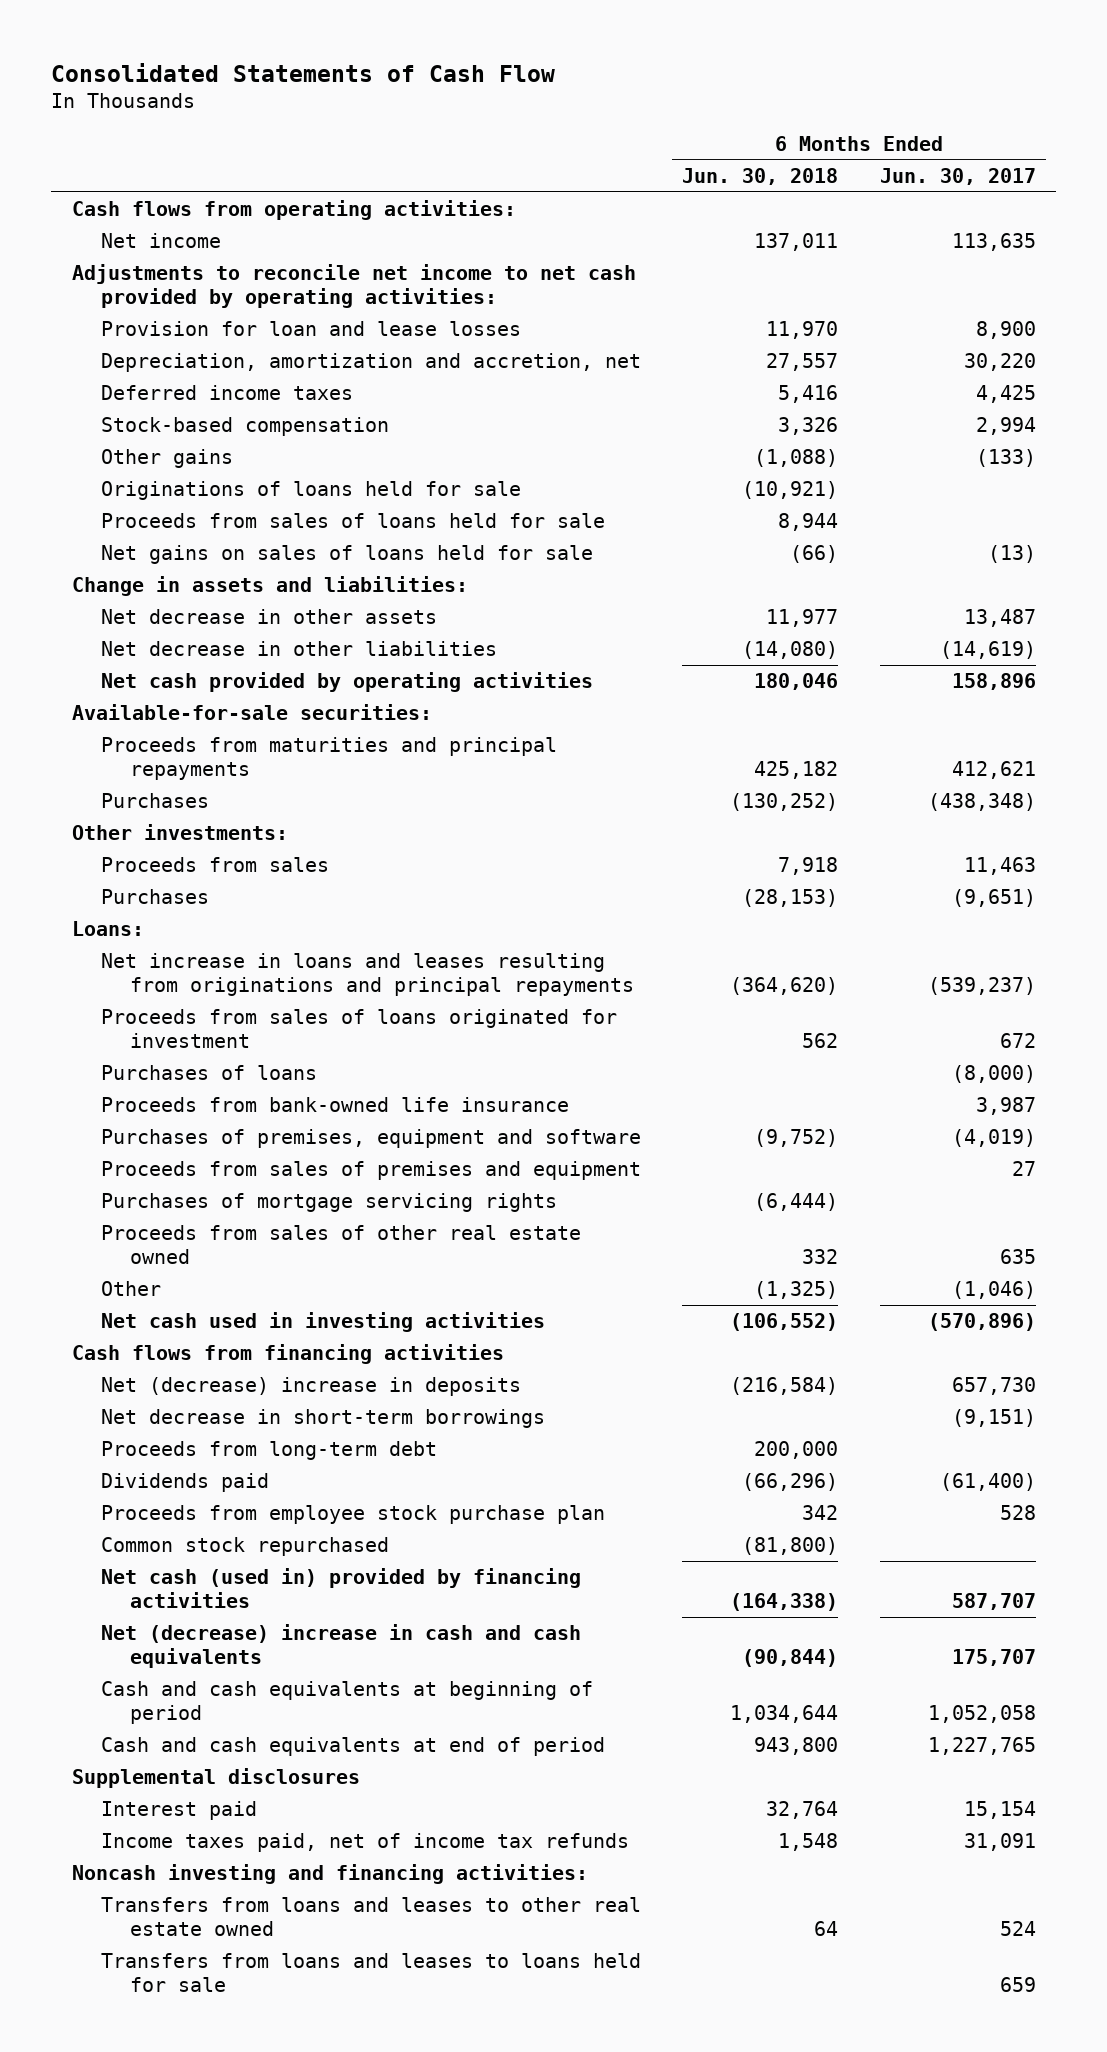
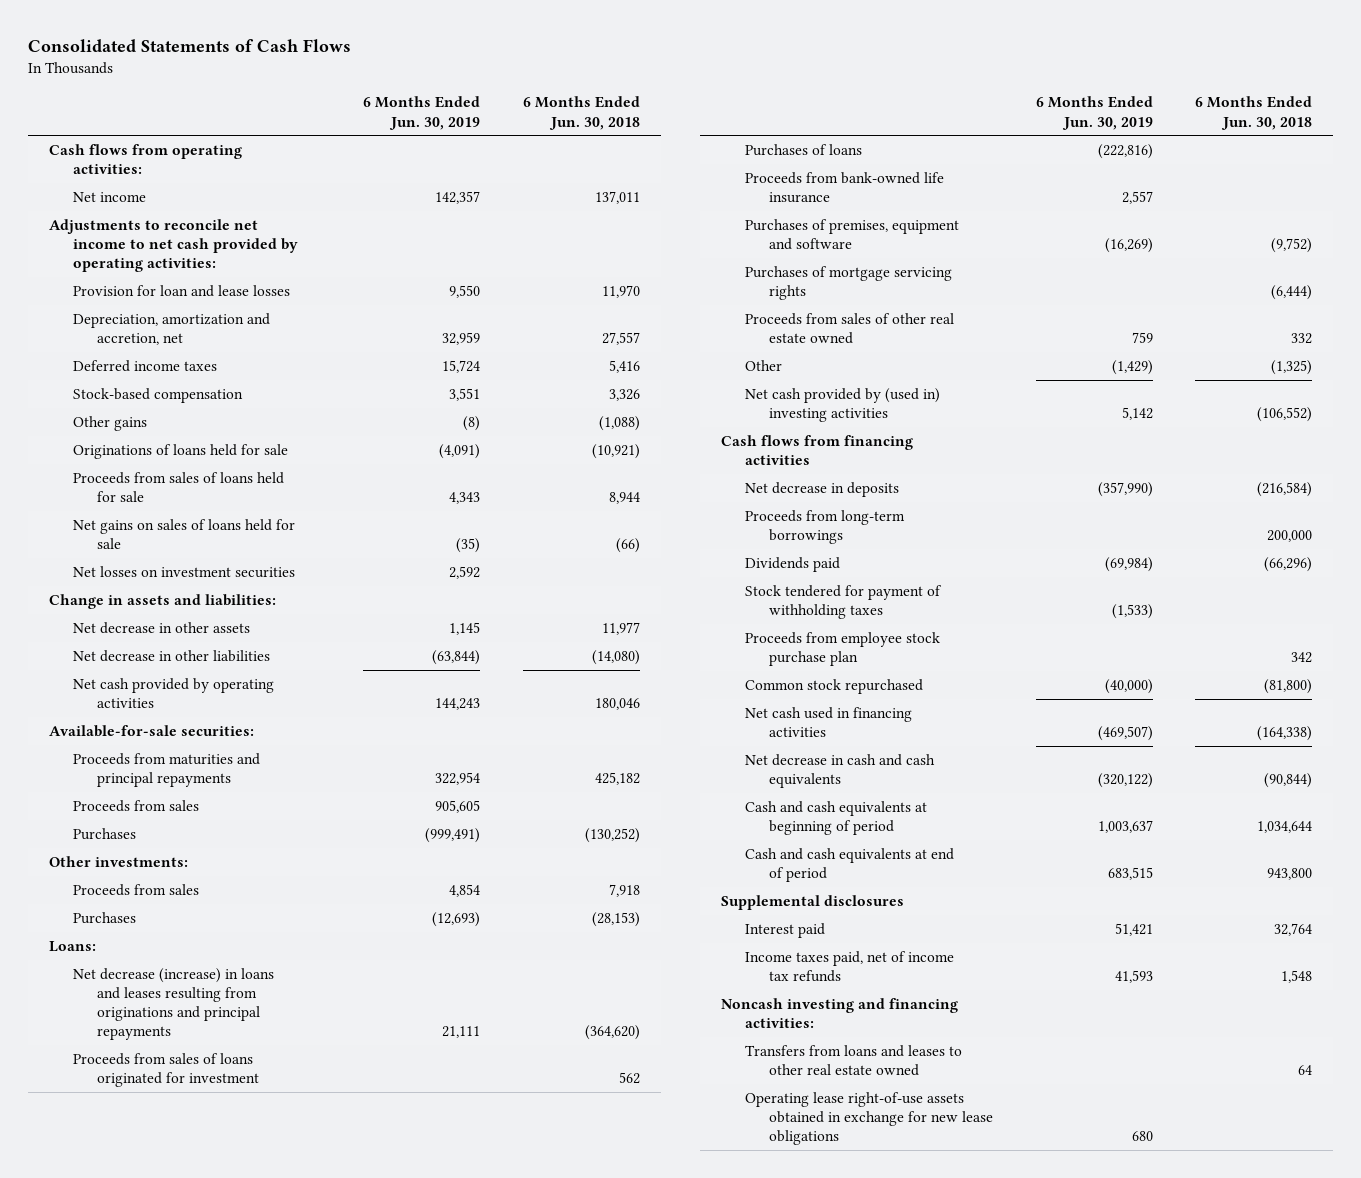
- Consolidated Statements of Cash Flow
+ Consolidated Statements of Cash Flows
- | 6 Months Ended Jun. 30, 2018 | 6 Months Ended Jun. 30, 2017
+ | 6 Months Ended Jun. 30, 2019 | 6 Months Ended Jun. 30, 2018
+ Net losses on investment securities | 2,592 |
+ Proceeds from sales | 905,605 |
- Net increase in loans and leases resulting from originations and principal repayments | (364,620) | (539,237)
+ Net decrease (increase) in loans and leases resulting from originations and principal repayments | 21,111 | (364,620)
- Proceeds from sales of premises and equipment | | 27
- Net cash used in investing activities | (106,552) | (570,896)
+ Net cash provided by (used in) investing activities | 5,142 | (106,552)
- Net (decrease) increase in deposits | (216,584) | 657,730
- Net decrease in short-term borrowings | | (9,151)
- Proceeds from long-term debt | 200,000 |
+ Net decrease in deposits | (357,990) | (216,584)
+ Proceeds from long-term borrowings | | 200,000
+ Stock tendered for payment of withholding taxes | (1,533) |
- Net cash (used in) provided by financing activities | (164,338) | 587,707
- Net (decrease) increase in cash and cash equivalents | (90,844) | 175,707
+ Net cash used in financing activities | (469,507) | (164,338)
+ Net decrease in cash and cash equivalents | (320,122) | (90,844)
- Transfers from loans and leases to loans held for sale | | 659
+ Operating lease right-of-use assets obtained in exchange for new lease obligations | 680 |

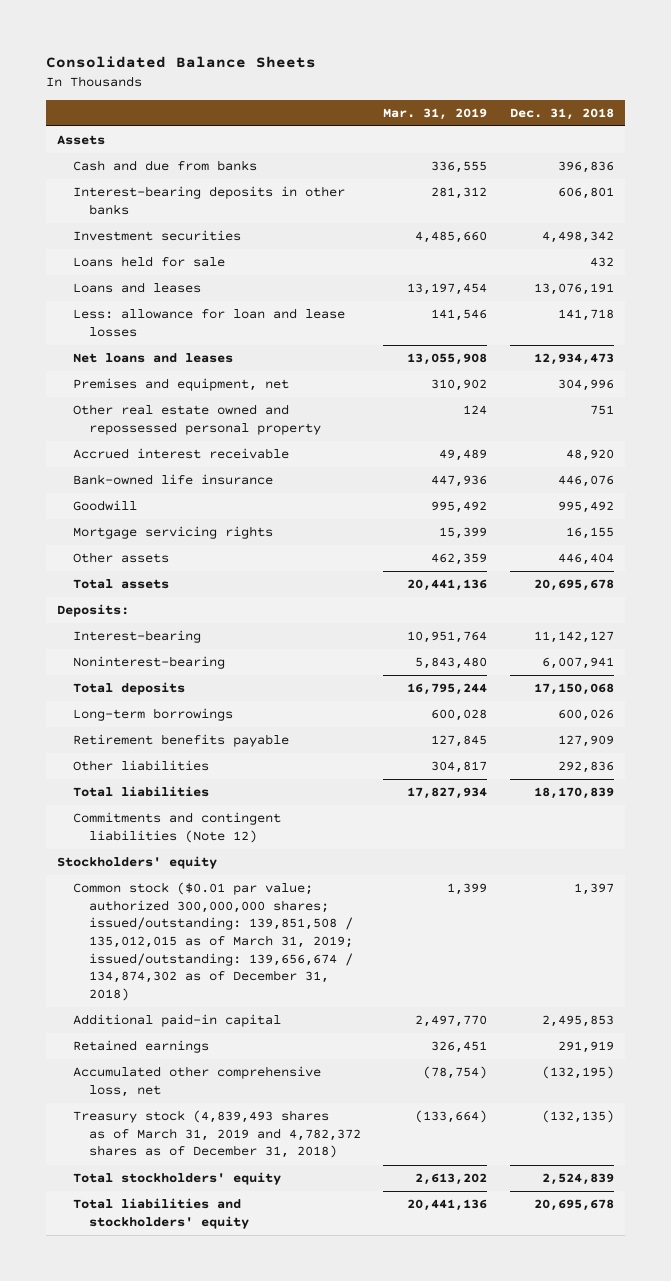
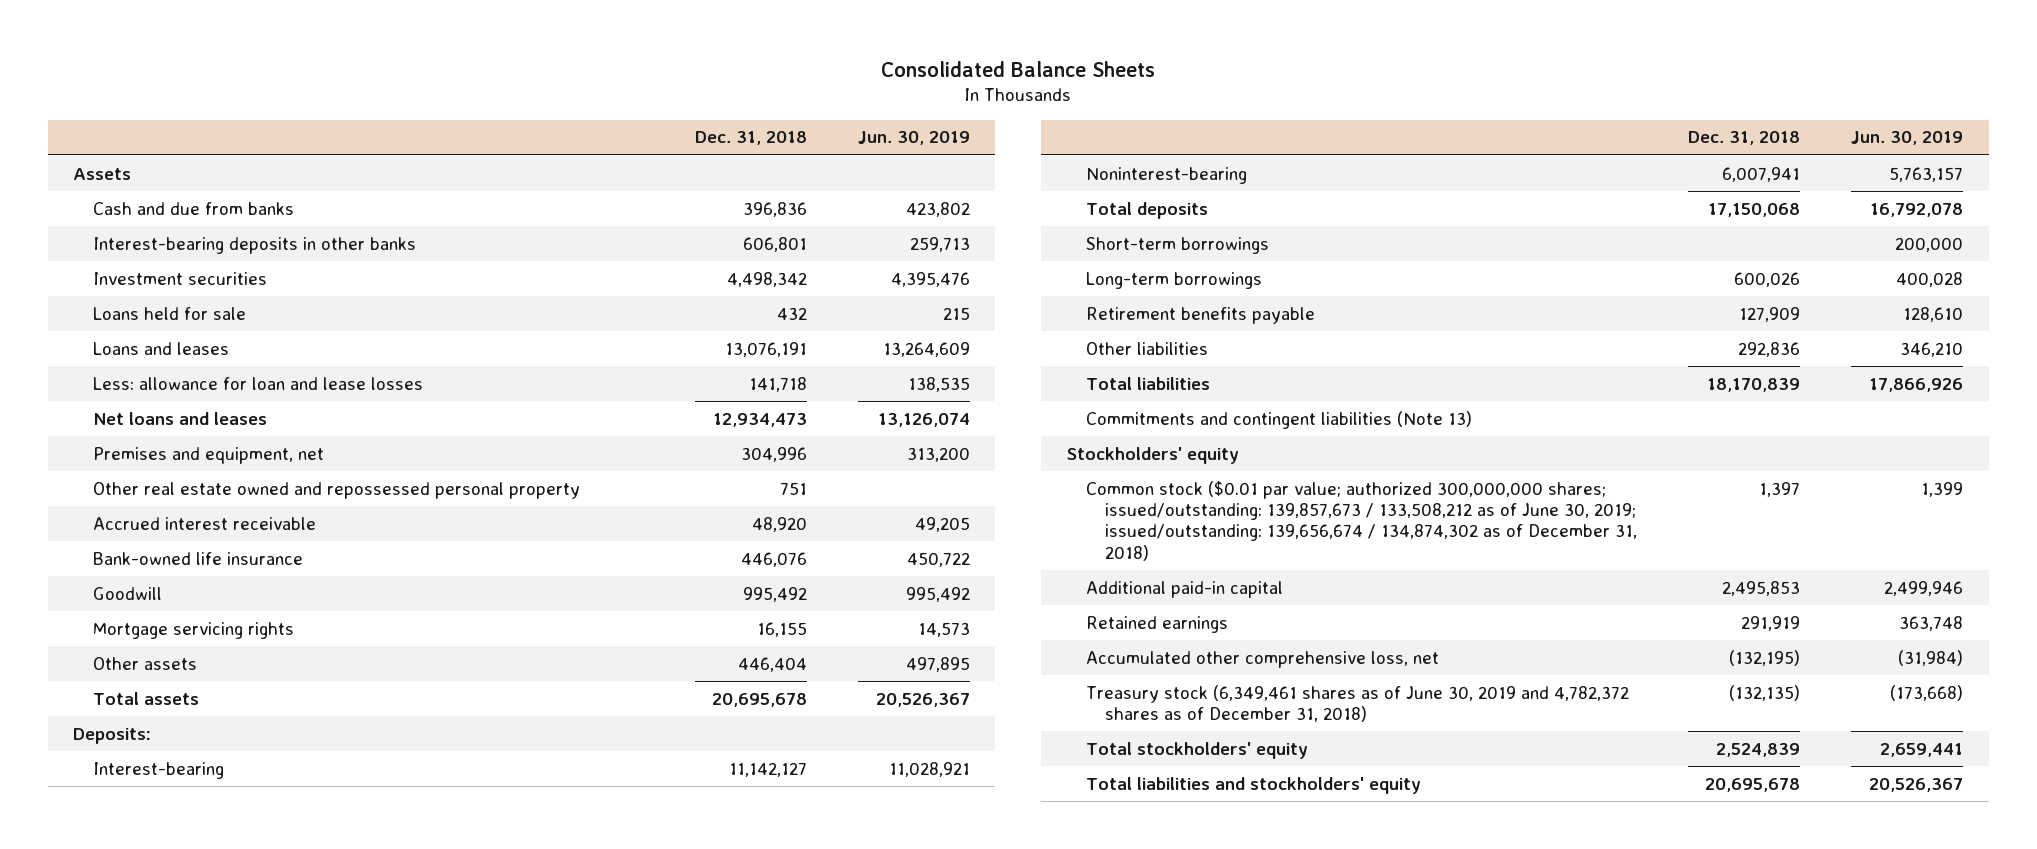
- | Mar. 31, 2019 | Dec. 31, 2018
+ | Dec. 31, 2018 | Jun. 30, 2019
+ Short-term borrowings | | 200,000
- Commitments and contingent liabilities (Note 12)
+ Commitments and contingent liabilities (Note 13)
- Common stock ($0.01 par value; authorized 300,000,000 shares; issued/outstanding: 139,851,508 / 135,012,015 as of March 31, 2019; issued/outstanding: 139,656,674 / 134,874,302 as of December 31, 2018) | 1,399 | 1,397
+ Common stock ($0.01 par value; authorized 300,000,000 shares; issued/outstanding: 139,857,673 / 133,508,212 as of June 30, 2019; issued/outstanding: 139,656,674 / 134,874,302 as of December 31, 2018) | 1,397 | 1,399
- Treasury stock (4,839,493 shares as of March 31, 2019 and 4,782,372 shares as of December 31, 2018) | (133,664) | (132,135)
+ Treasury stock (6,349,461 shares as of June 30, 2019 and 4,782,372 shares as of December 31, 2018) | (132,135) | (173,668)

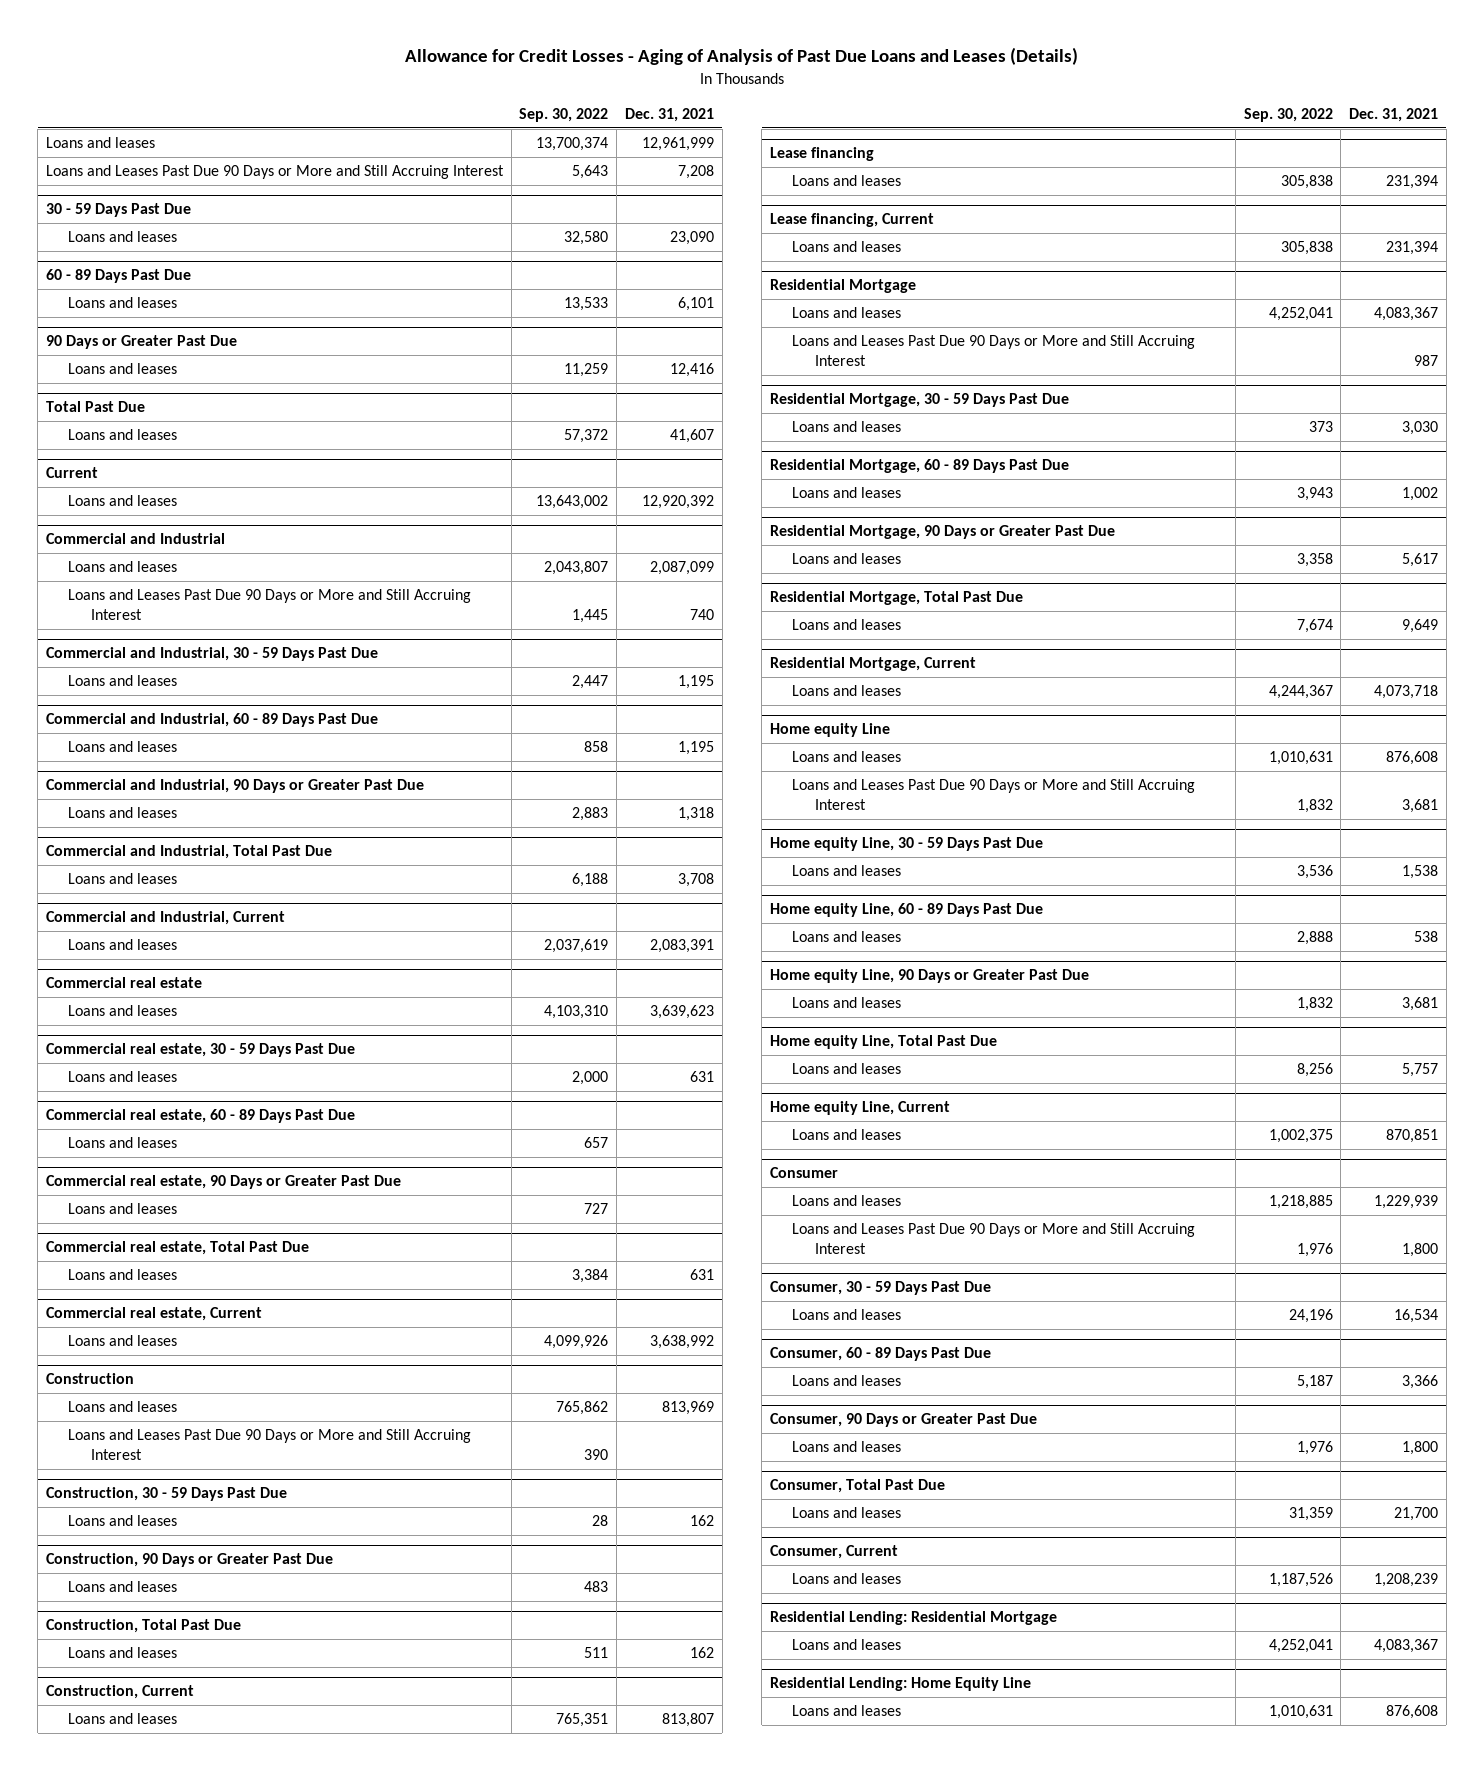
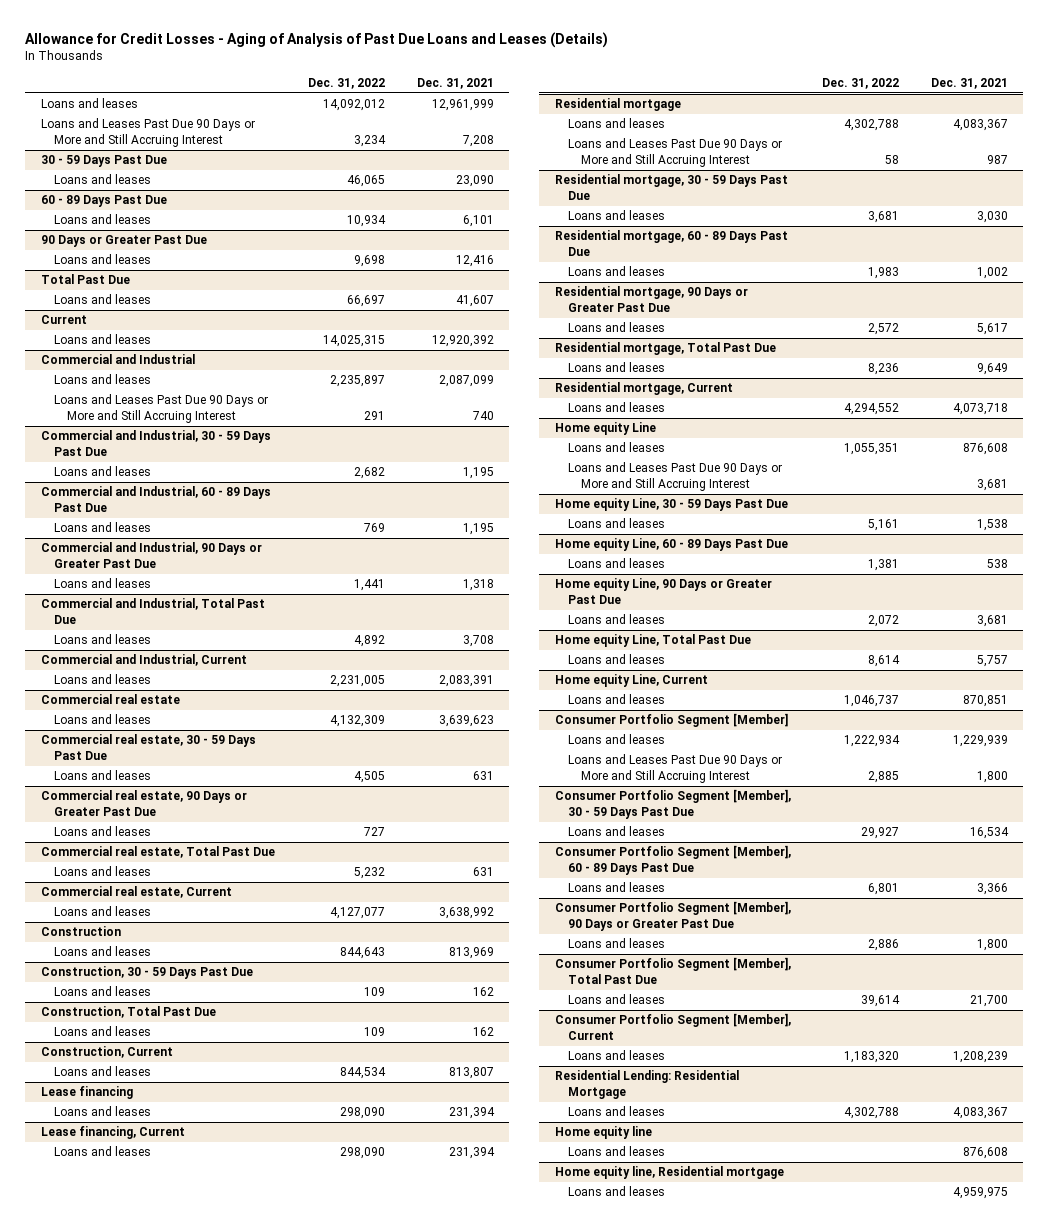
- | Sep. 30, 2022 | Dec. 31, 2021
+ | Dec. 31, 2022 | Dec. 31, 2021
- Commercial real estate, 60 - 89 Days Past Due
- Loans and leases | 657 |
@ Construction
- Loans and Leases Past Due 90 Days or More and Still Accruing Interest | 390 |
- Construction, 90 Days or Greater Past Due
- Loans and leases | 483 |
- Residential Mortgage
+ Residential mortgage
- Residential Mortgage, 30 - 59 Days Past Due
+ Residential mortgage, 30 - 59 Days Past Due
- Residential Mortgage, 60 - 89 Days Past Due
+ Residential mortgage, 60 - 89 Days Past Due
- Residential Mortgage, 90 Days or Greater Past Due
+ Residential mortgage, 90 Days or Greater Past Due
- Residential Mortgage, Total Past Due
+ Residential mortgage, Total Past Due
- Residential Mortgage, Current
+ Residential mortgage, Current
- Consumer
+ Consumer Portfolio Segment [Member]
- Consumer, 30 - 59 Days Past Due
+ Consumer Portfolio Segment [Member], 30 - 59 Days Past Due
- Consumer, 60 - 89 Days Past Due
+ Consumer Portfolio Segment [Member], 60 - 89 Days Past Due
- Consumer, 90 Days or Greater Past Due
+ Consumer Portfolio Segment [Member], 90 Days or Greater Past Due
- Consumer, Total Past Due
+ Consumer Portfolio Segment [Member], Total Past Due
- Consumer, Current
+ Consumer Portfolio Segment [Member], Current
- Residential Lending: Home Equity Line
+ Home equity line
+ Home equity line, Residential mortgage
+ Loans and leases | | 4,959,975

